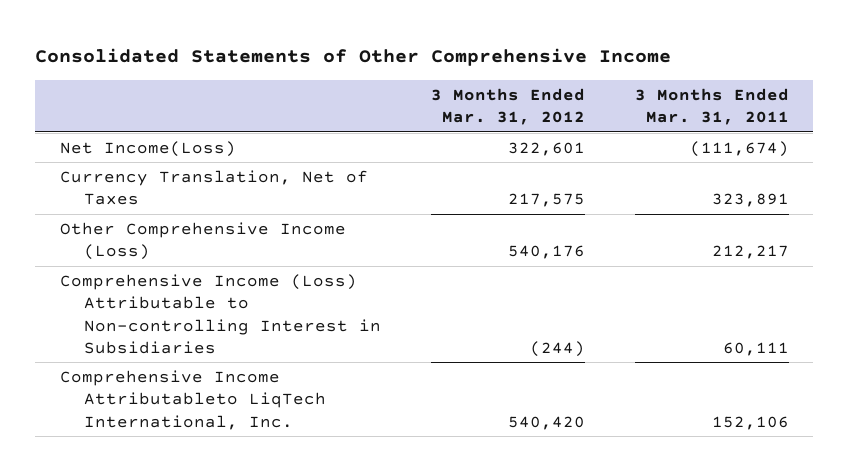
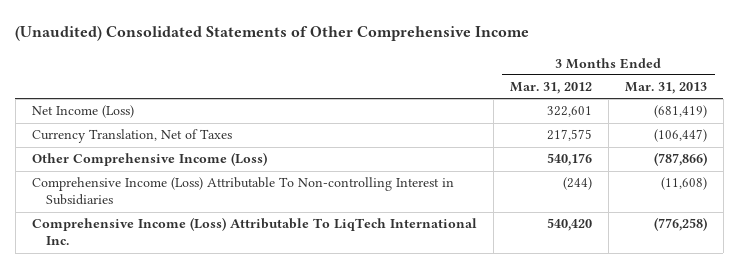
- Consolidated Statements of Other Comprehensive Income
+ (Unaudited) Consolidated Statements of Other Comprehensive Income
- | 3 Months Ended Mar. 31, 2012 | 3 Months Ended Mar. 31, 2011
+ | 3 Months Ended Mar. 31, 2012 | 3 Months Ended Mar. 31, 2013
- Net Income(Loss) | 322,601 | (111,674)
+ Net Income (Loss) | 322,601 | (681,419)
- Comprehensive Income (Loss) Attributable to Non-controlling Interest in Subsidiaries | (244) | 60,111
- Comprehensive Income Attributableto LiqTech International, Inc. | 540,420 | 152,106
+ Comprehensive Income (Loss) Attributable To Non-controlling Interest in Subsidiaries | (244) | (11,608)
+ Comprehensive Income (Loss) Attributable To LiqTech International Inc. | 540,420 | (776,258)

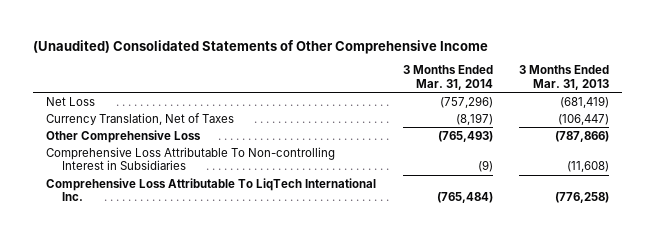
- | 3 Months Ended Mar. 31, 2012 | 3 Months Ended Mar. 31, 2013
+ | 3 Months Ended Mar. 31, 2014 | 3 Months Ended Mar. 31, 2013
- Net Income (Loss) | 322,601 | (681,419)
+ Net Loss | (757,296) | (681,419)
- Other Comprehensive Income (Loss) | 540,176 | (787,866)
- Comprehensive Income (Loss) Attributable To Non-controlling Interest in Subsidiaries | (244) | (11,608)
- Comprehensive Income (Loss) Attributable To LiqTech International Inc. | 540,420 | (776,258)
+ Other Comprehensive Loss | (765,493) | (787,866)
+ Comprehensive Loss Attributable To Non-controlling Interest in Subsidiaries | (9) | (11,608)
+ Comprehensive Loss Attributable To LiqTech International Inc. | (765,484) | (776,258)

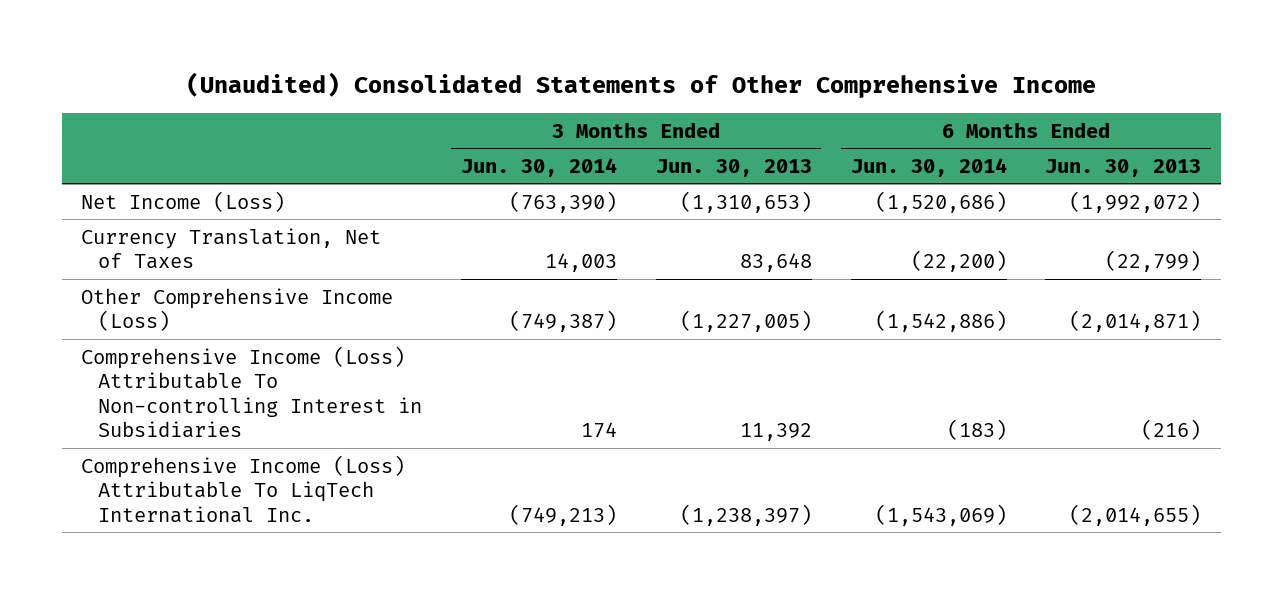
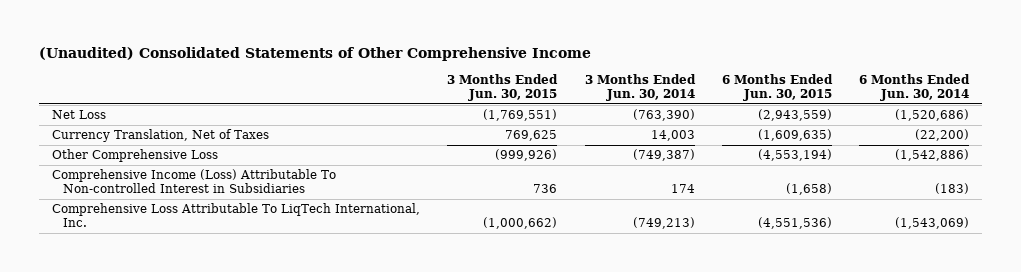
- | 3 Months Ended Jun. 30, 2014 | 3 Months Ended Jun. 30, 2013 | 6 Months Ended Jun. 30, 2014 | 6 Months Ended Jun. 30, 2013
+ | 3 Months Ended Jun. 30, 2015 | 3 Months Ended Jun. 30, 2014 | 6 Months Ended Jun. 30, 2015 | 6 Months Ended Jun. 30, 2014
- Net Income (Loss) | (763,390) | (1,310,653) | (1,520,686) | (1,992,072)
+ Net Loss | (1,769,551) | (763,390) | (2,943,559) | (1,520,686)
- Other Comprehensive Income (Loss) | (749,387) | (1,227,005) | (1,542,886) | (2,014,871)
- Comprehensive Income (Loss) Attributable To Non-controlling Interest in Subsidiaries | 174 | 11,392 | (183) | (216)
- Comprehensive Income (Loss) Attributable To LiqTech International Inc. | (749,213) | (1,238,397) | (1,543,069) | (2,014,655)
+ Other Comprehensive Loss | (999,926) | (749,387) | (4,553,194) | (1,542,886)
+ Comprehensive Income (Loss) Attributable To Non-controlled Interest in Subsidiaries | 736 | 174 | (1,658) | (183)
+ Comprehensive Loss Attributable To LiqTech International, Inc. | (1,000,662) | (749,213) | (4,551,536) | (1,543,069)

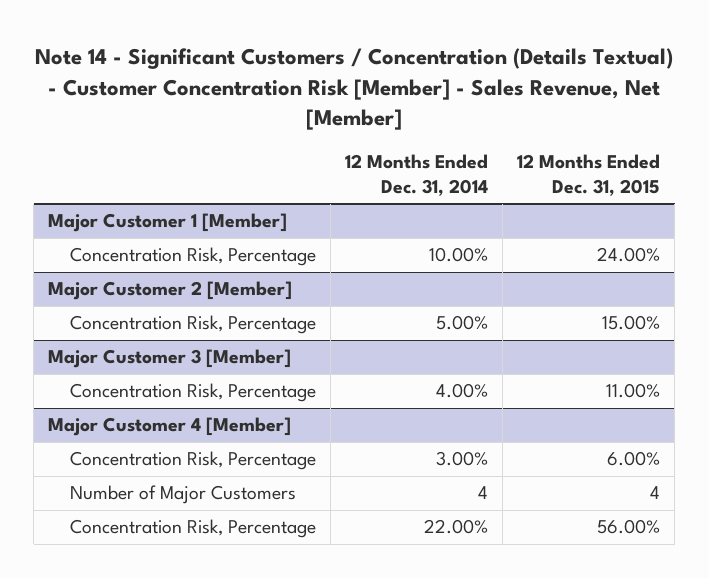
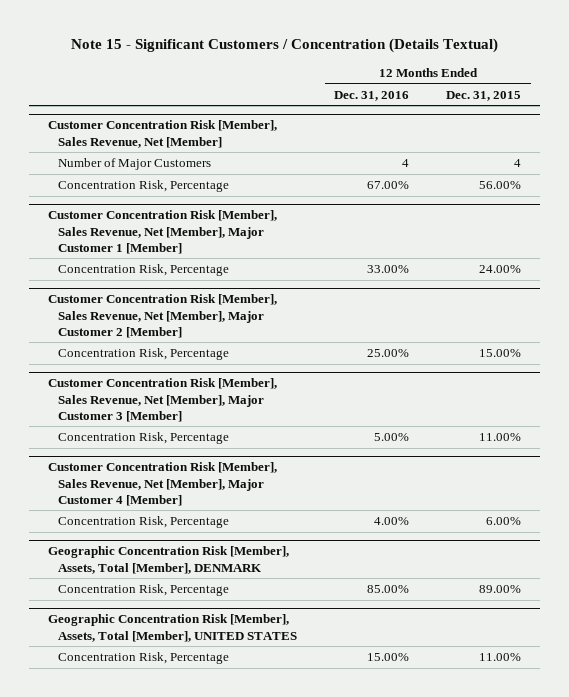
- Note 14 - Significant Customers / Concentration (Details Textual) - Customer Concentration Risk [Member] - Sales Revenue, Net [Member]
+ Note 15 - Significant Customers / Concentration (Details Textual)
- | 12 Months Ended Dec. 31, 2014 | 12 Months Ended Dec. 31, 2015
+ | 12 Months Ended Dec. 31, 2016 | 12 Months Ended Dec. 31, 2015
- Major Customer 1 [Member]
+ Customer Concentration Risk [Member], Sales Revenue, Net [Member]
+ Number of Major Customers | 4 | 4
+ Concentration Risk, Percentage | 67.00% | 56.00%
+ Customer Concentration Risk [Member], Sales Revenue, Net [Member], Major Customer 1 [Member]
- Major Customer 2 [Member]
+ Customer Concentration Risk [Member], Sales Revenue, Net [Member], Major Customer 2 [Member]
- Major Customer 3 [Member]
+ Customer Concentration Risk [Member], Sales Revenue, Net [Member], Major Customer 3 [Member]
- Major Customer 4 [Member]
+ Customer Concentration Risk [Member], Sales Revenue, Net [Member], Major Customer 4 [Member]
- Number of Major Customers | 4 | 4
- Concentration Risk, Percentage | 22.00% | 56.00%
+ Geographic Concentration Risk [Member], Assets, Total [Member], DENMARK
+ Concentration Risk, Percentage | 85.00% | 89.00%
+ Geographic Concentration Risk [Member], Assets, Total [Member], UNITED STATES
+ Concentration Risk, Percentage | 15.00% | 11.00%

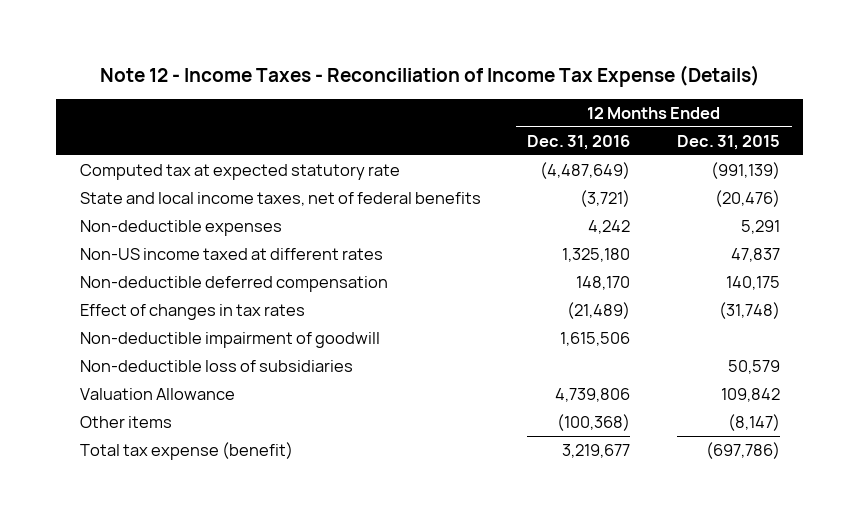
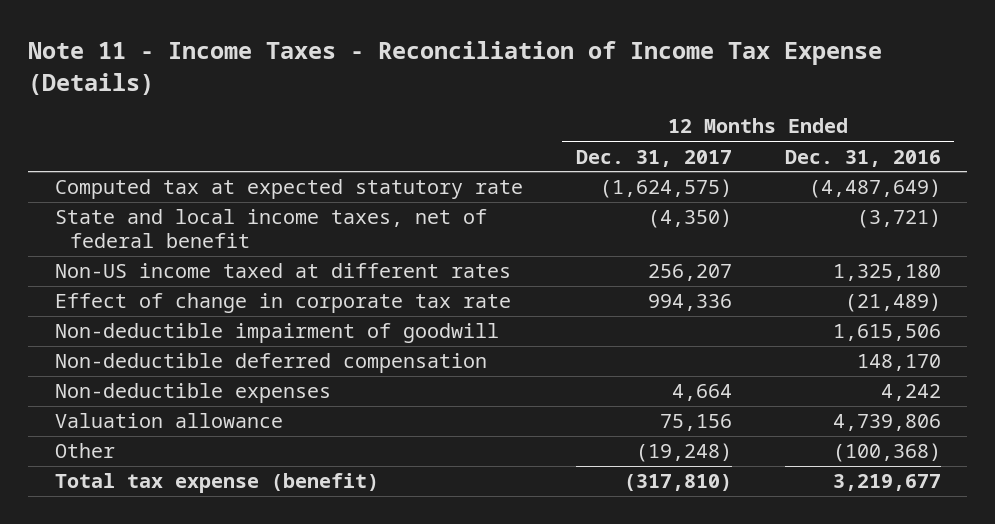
- Note 12 - Income Taxes - Reconciliation of Income Tax Expense (Details)
+ Note 11 - Income Taxes - Reconciliation of Income Tax Expense (Details)
- | 12 Months Ended Dec. 31, 2016 | 12 Months Ended Dec. 31, 2015
+ | 12 Months Ended Dec. 31, 2017 | 12 Months Ended Dec. 31, 2016
- State and local income taxes, net of federal benefits | (3,721) | (20,476)
+ State and local income taxes, net of federal benefit | (4,350) | (3,721)
- Effect of changes in tax rates | (21,489) | (31,748)
+ Effect of change in corporate tax rate | 994,336 | (21,489)
- Non-deductible loss of subsidiaries | | 50,579
- Valuation Allowance | 4,739,806 | 109,842
- Other items | (100,368) | (8,147)
moved down: Non-deductible deferred compensation | | 148,170
moved down: Non-deductible expenses | 4,664 | 4,242
+ Valuation allowance | 75,156 | 4,739,806
+ Other | (19,248) | (100,368)

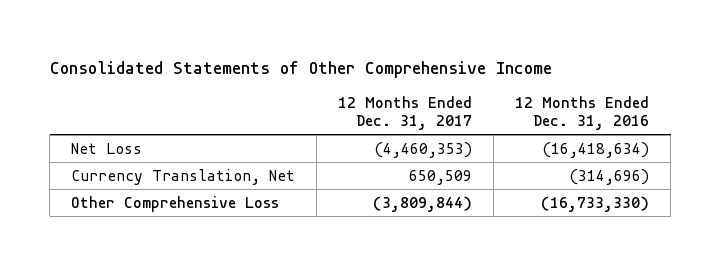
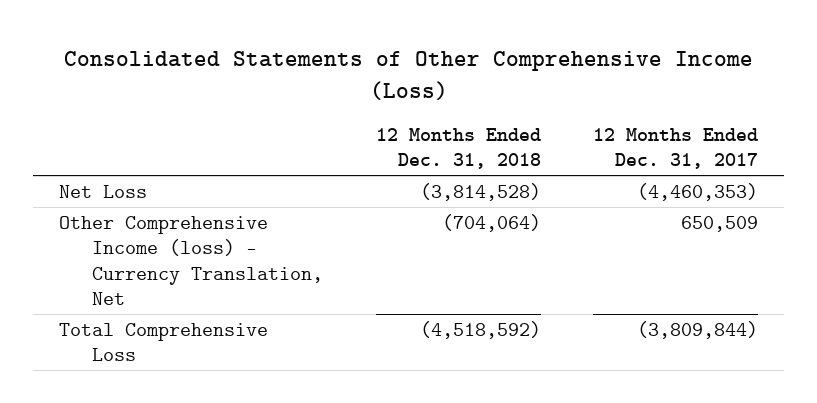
- Consolidated Statements of Other Comprehensive Income
+ Consolidated Statements of Other Comprehensive Income (Loss)
- | 12 Months Ended Dec. 31, 2017 | 12 Months Ended Dec. 31, 2016
+ | 12 Months Ended Dec. 31, 2018 | 12 Months Ended Dec. 31, 2017
- Currency Translation, Net | 650,509 | (314,696)
- Other Comprehensive Loss | (3,809,844) | (16,733,330)
+ Other Comprehensive Income (loss) - Currency Translation, Net | (704,064) | 650,509
+ Total Comprehensive Loss | (4,518,592) | (3,809,844)

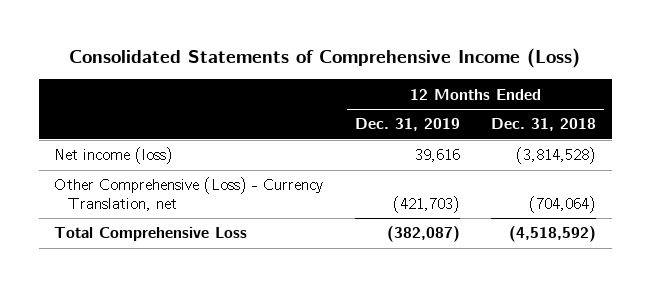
- Consolidated Statements of Other Comprehensive Income (Loss)
+ Consolidated Statements of Comprehensive Income (Loss)
- | 12 Months Ended Dec. 31, 2018 | 12 Months Ended Dec. 31, 2017
+ | 12 Months Ended Dec. 31, 2019 | 12 Months Ended Dec. 31, 2018
- Net Loss | (3,814,528) | (4,460,353)
- Other Comprehensive Income (loss) - Currency Translation, Net | (704,064) | 650,509
+ Net income (loss) | 39,616 | (3,814,528)
+ Other Comprehensive (Loss) - Currency Translation, net | (421,703) | (704,064)

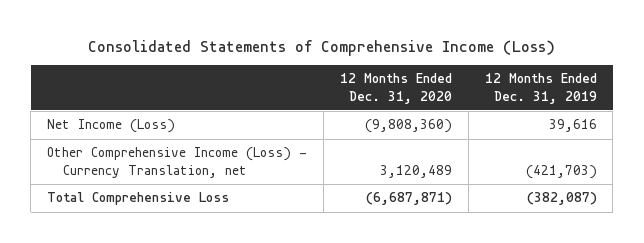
- | 12 Months Ended Dec. 31, 2019 | 12 Months Ended Dec. 31, 2018
+ | 12 Months Ended Dec. 31, 2020 | 12 Months Ended Dec. 31, 2019
- Net income (loss) | 39,616 | (3,814,528)
- Other Comprehensive (Loss) - Currency Translation, net | (421,703) | (704,064)
+ Net Income (Loss) | (9,808,360) | 39,616
+ Other Comprehensive Income (Loss) - Currency Translation, net | 3,120,489 | (421,703)

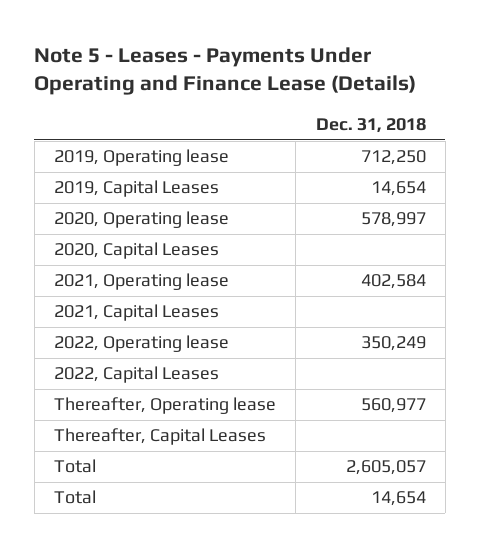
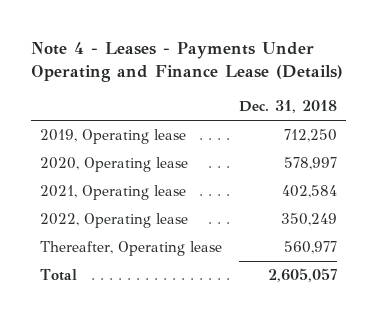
- Note 5 - Leases - Payments Under Operating and Finance Lease (Details)
+ Note 4 - Leases - Payments Under Operating and Finance Lease (Details)
- 2019, Capital Leases | 14,654
- 2020, Capital Leases
- 2021, Capital Leases
- 2022, Capital Leases
- Thereafter, Capital Leases
- Total | 14,654

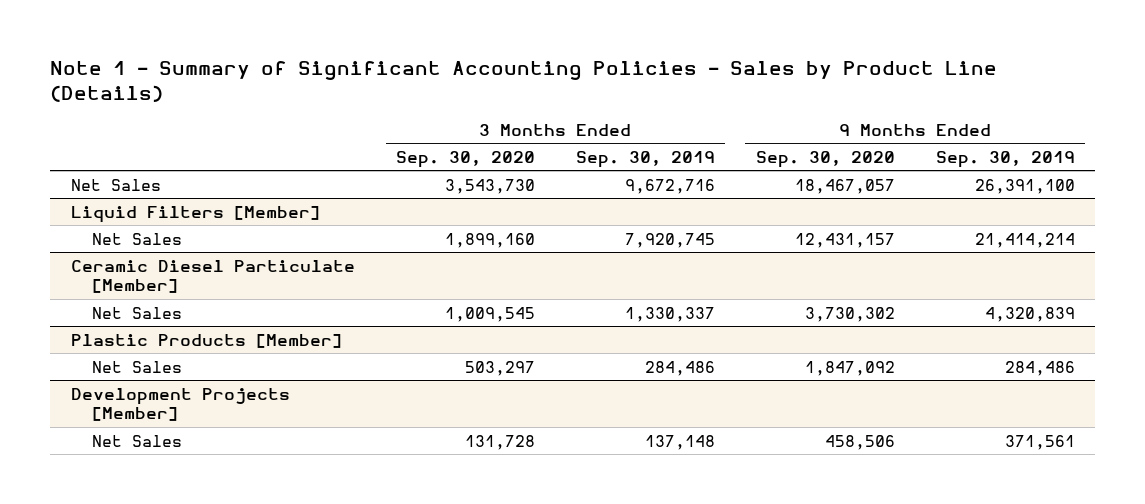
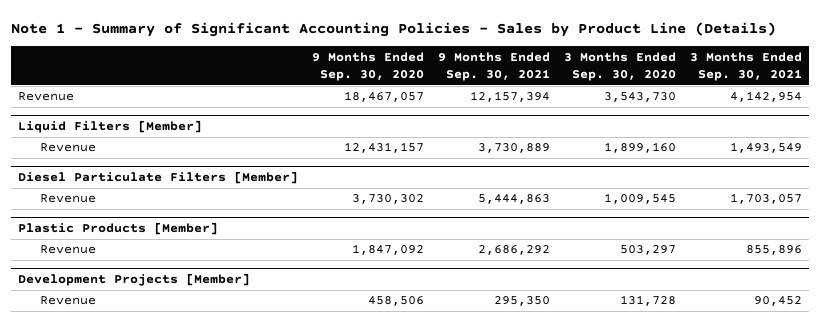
- | 3 Months Ended Sep. 30, 2020 | 3 Months Ended Sep. 30, 2019 | 9 Months Ended Sep. 30, 2020 | 9 Months Ended Sep. 30, 2019
+ | 9 Months Ended Sep. 30, 2020 | 9 Months Ended Sep. 30, 2021 | 3 Months Ended Sep. 30, 2020 | 3 Months Ended Sep. 30, 2021
- Net Sales | 3,543,730 | 9,672,716 | 18,467,057 | 26,391,100
+ Revenue | 18,467,057 | 12,157,394 | 3,543,730 | 4,142,954
@ Liquid Filters [Member]
- Net Sales | 1,899,160 | 7,920,745 | 12,431,157 | 21,414,214
- Ceramic Diesel Particulate [Member]
- Net Sales | 1,009,545 | 1,330,337 | 3,730,302 | 4,320,839
@ Liquid Filters [Member]
+ Revenue | 12,431,157 | 3,730,889 | 1,899,160 | 1,493,549
+ Diesel Particulate Filters [Member]
+ Revenue | 3,730,302 | 5,444,863 | 1,009,545 | 1,703,057
@ Plastic Products [Member]
- Net Sales | 503,297 | 284,486 | 1,847,092 | 284,486
+ Revenue | 1,847,092 | 2,686,292 | 503,297 | 855,896
@ Development Projects [Member]
- Net Sales | 131,728 | 137,148 | 458,506 | 371,561
+ Revenue | 458,506 | 295,350 | 131,728 | 90,452

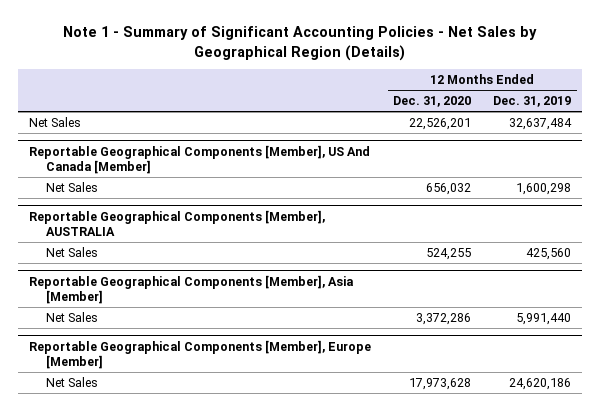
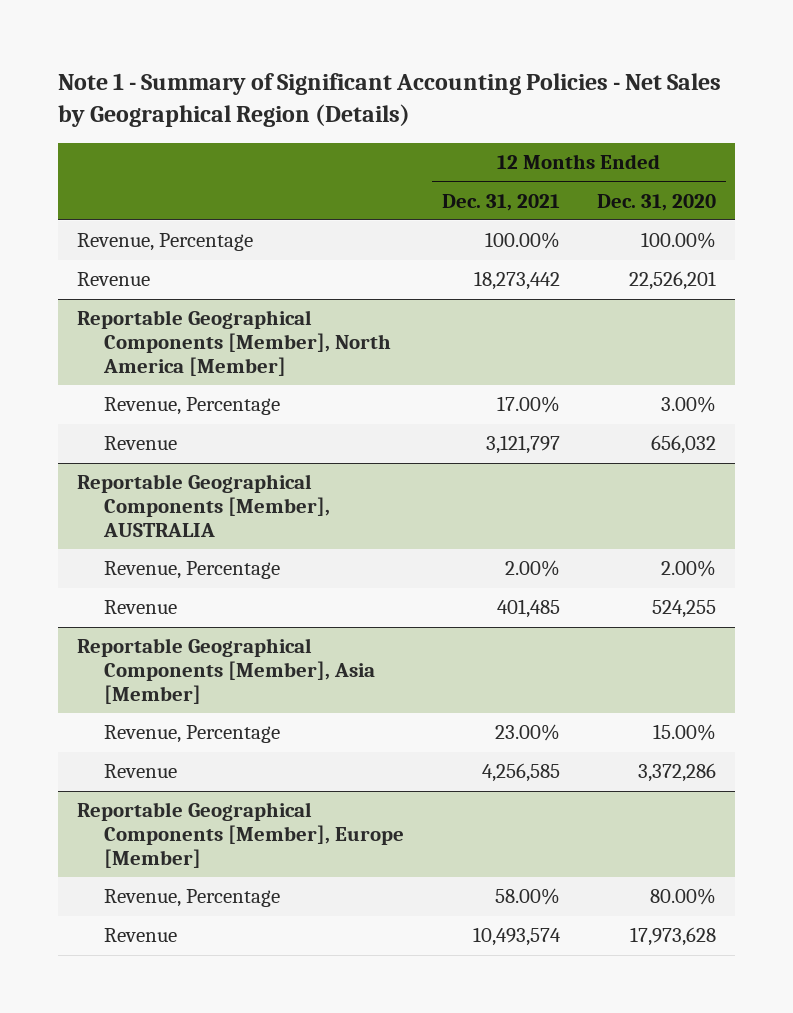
- | 12 Months Ended Dec. 31, 2020 | 12 Months Ended Dec. 31, 2019
+ | 12 Months Ended Dec. 31, 2021 | 12 Months Ended Dec. 31, 2020
- Net Sales | 22,526,201 | 32,637,484
- Reportable Geographical Components [Member], US And Canada [Member]
- Net Sales | 656,032 | 1,600,298
+ Revenue, Percentage | 100.00% | 100.00%
+ Revenue | 18,273,442 | 22,526,201
+ Reportable Geographical Components [Member], North America [Member]
+ Revenue, Percentage | 17.00% | 3.00%
+ Revenue | 3,121,797 | 656,032
@ Reportable Geographical Components [Member], AUSTRALIA
- Net Sales | 524,255 | 425,560
+ Revenue, Percentage | 2.00% | 2.00%
+ Revenue | 401,485 | 524,255
@ Reportable Geographical Components [Member], Asia [Member]
- Net Sales | 3,372,286 | 5,991,440
+ Revenue, Percentage | 23.00% | 15.00%
+ Revenue | 4,256,585 | 3,372,286
@ Reportable Geographical Components [Member], Europe [Member]
- Net Sales | 17,973,628 | 24,620,186
+ Revenue, Percentage | 58.00% | 80.00%
+ Revenue | 10,493,574 | 17,973,628

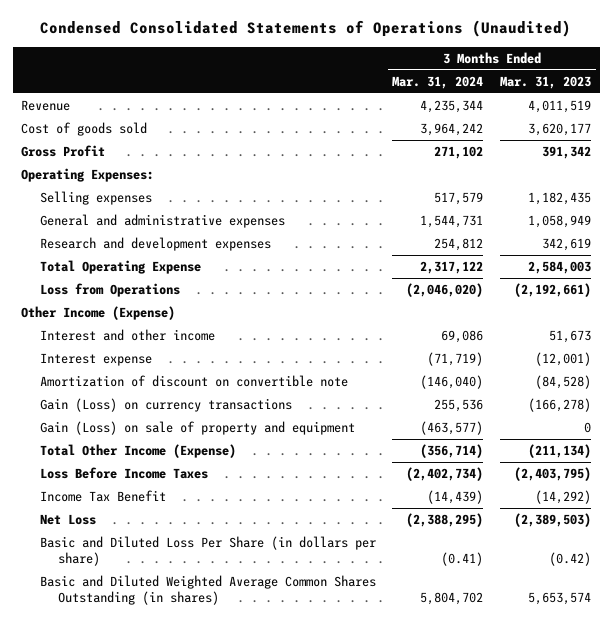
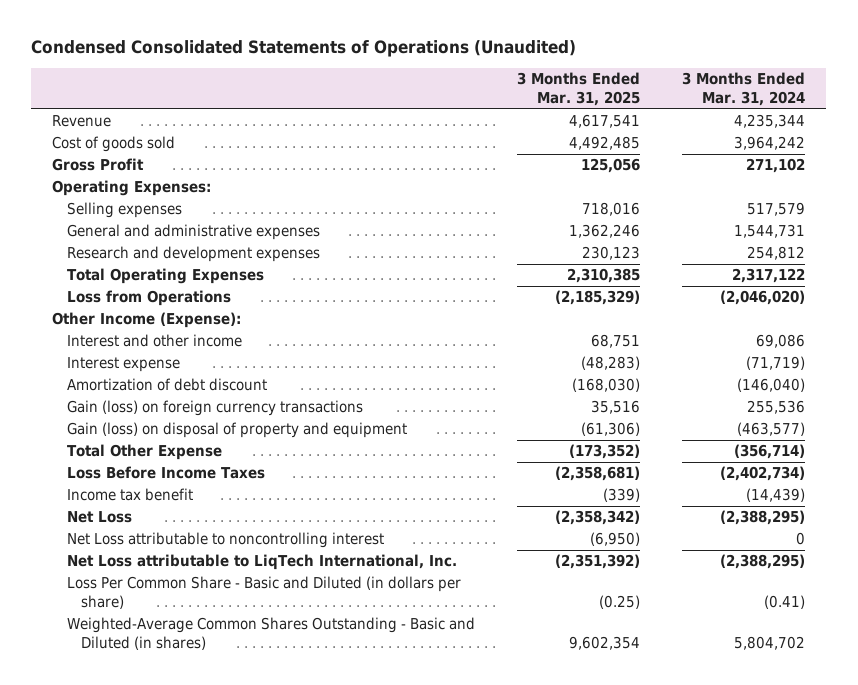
- | 3 Months Ended Mar. 31, 2024 | 3 Months Ended Mar. 31, 2023
+ | 3 Months Ended Mar. 31, 2025 | 3 Months Ended Mar. 31, 2024
- Total Operating Expense | 2,317,122 | 2,584,003
+ Total Operating Expenses | 2,310,385 | 2,317,122
- Other Income (Expense)
+ Other Income (Expense):
- Amortization of discount on convertible note | (146,040) | (84,528)
- Gain (Loss) on currency transactions | 255,536 | (166,278)
- Gain (Loss) on sale of property and equipment | (463,577) | 0
- Total Other Income (Expense) | (356,714) | (211,134)
+ Amortization of debt discount | (168,030) | (146,040)
+ Gain (loss) on foreign currency transactions | 35,516 | 255,536
+ Gain (loss) on disposal of property and equipment | (61,306) | (463,577)
+ Total Other Expense | (173,352) | (356,714)
- Income Tax Benefit | (14,439) | (14,292)
+ Income tax benefit | (339) | (14,439)
- Basic and Diluted Loss Per Share (in dollars per share) | (0.41) | (0.42)
- Basic and Diluted Weighted Average Common Shares Outstanding (in shares) | 5,804,702 | 5,653,574
+ Net Loss attributable to noncontrolling interest | (6,950) | 0
+ Net Loss attributable to LiqTech International, Inc. | (2,351,392) | (2,388,295)
+ Loss Per Common Share - Basic and Diluted (in dollars per share) | (0.25) | (0.41)
+ Weighted-Average Common Shares Outstanding - Basic and Diluted (in shares) | 9,602,354 | 5,804,702

